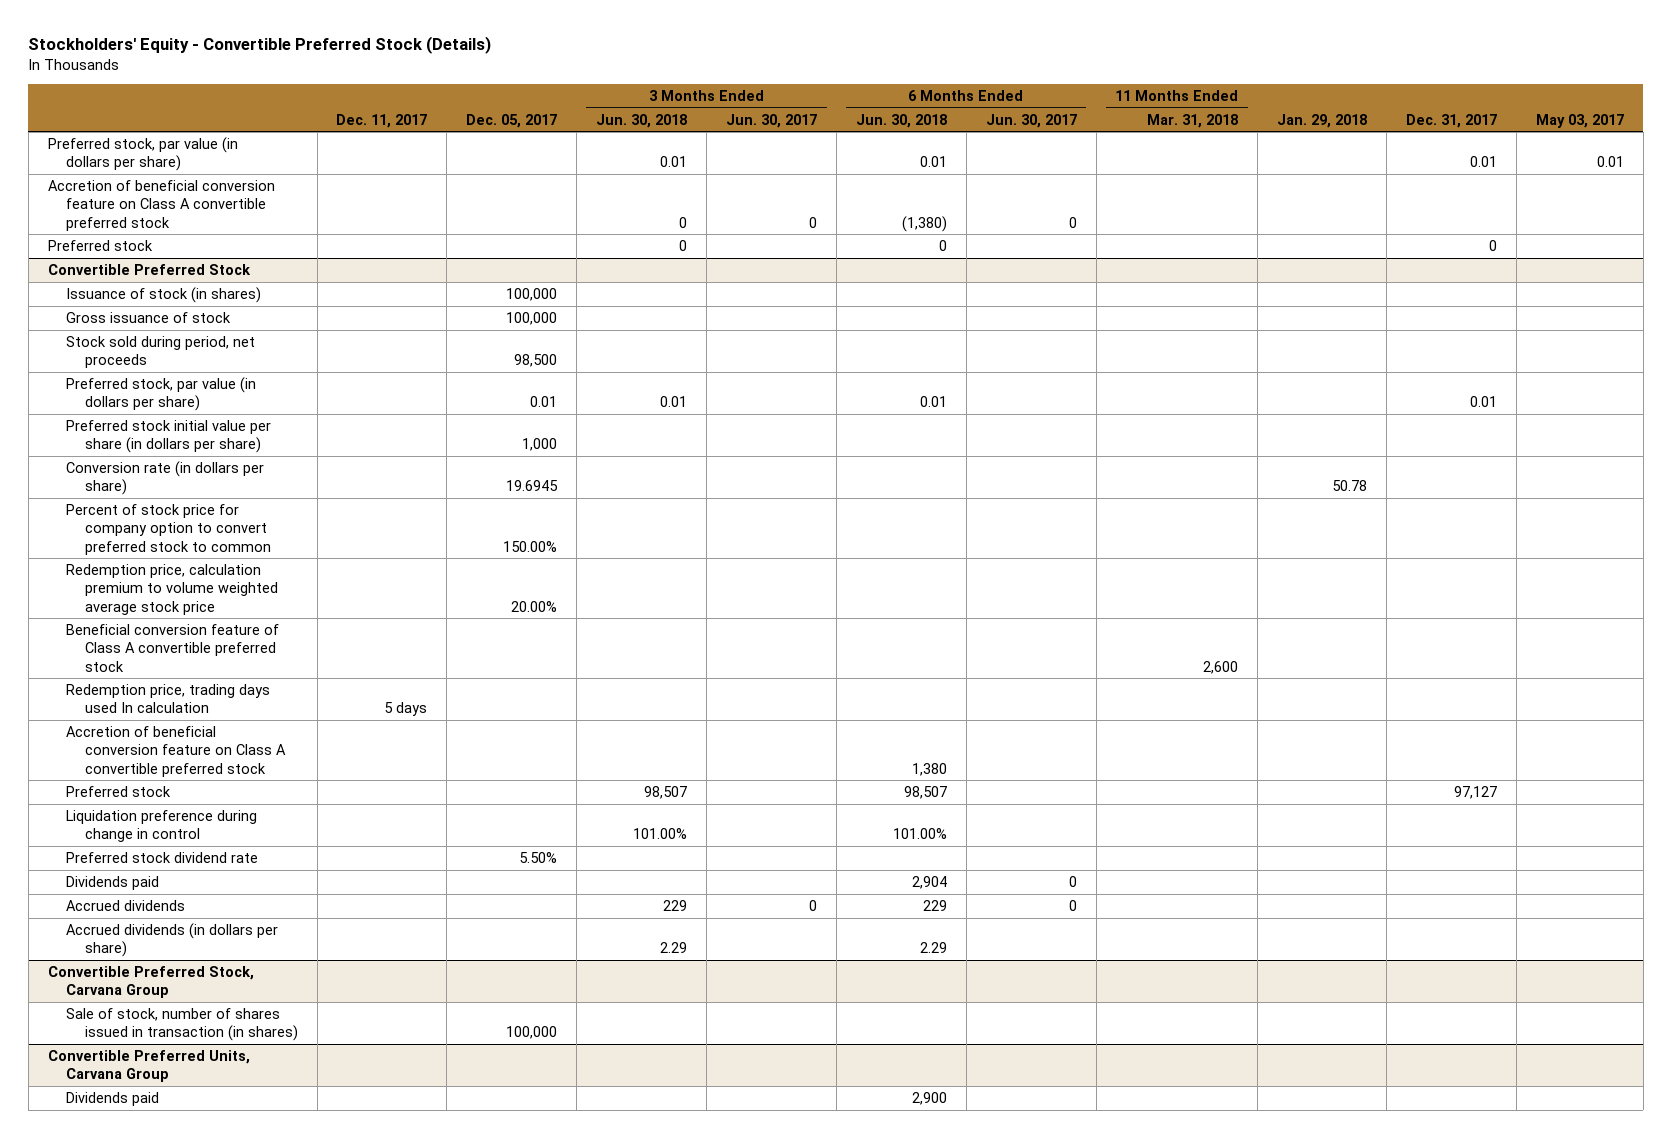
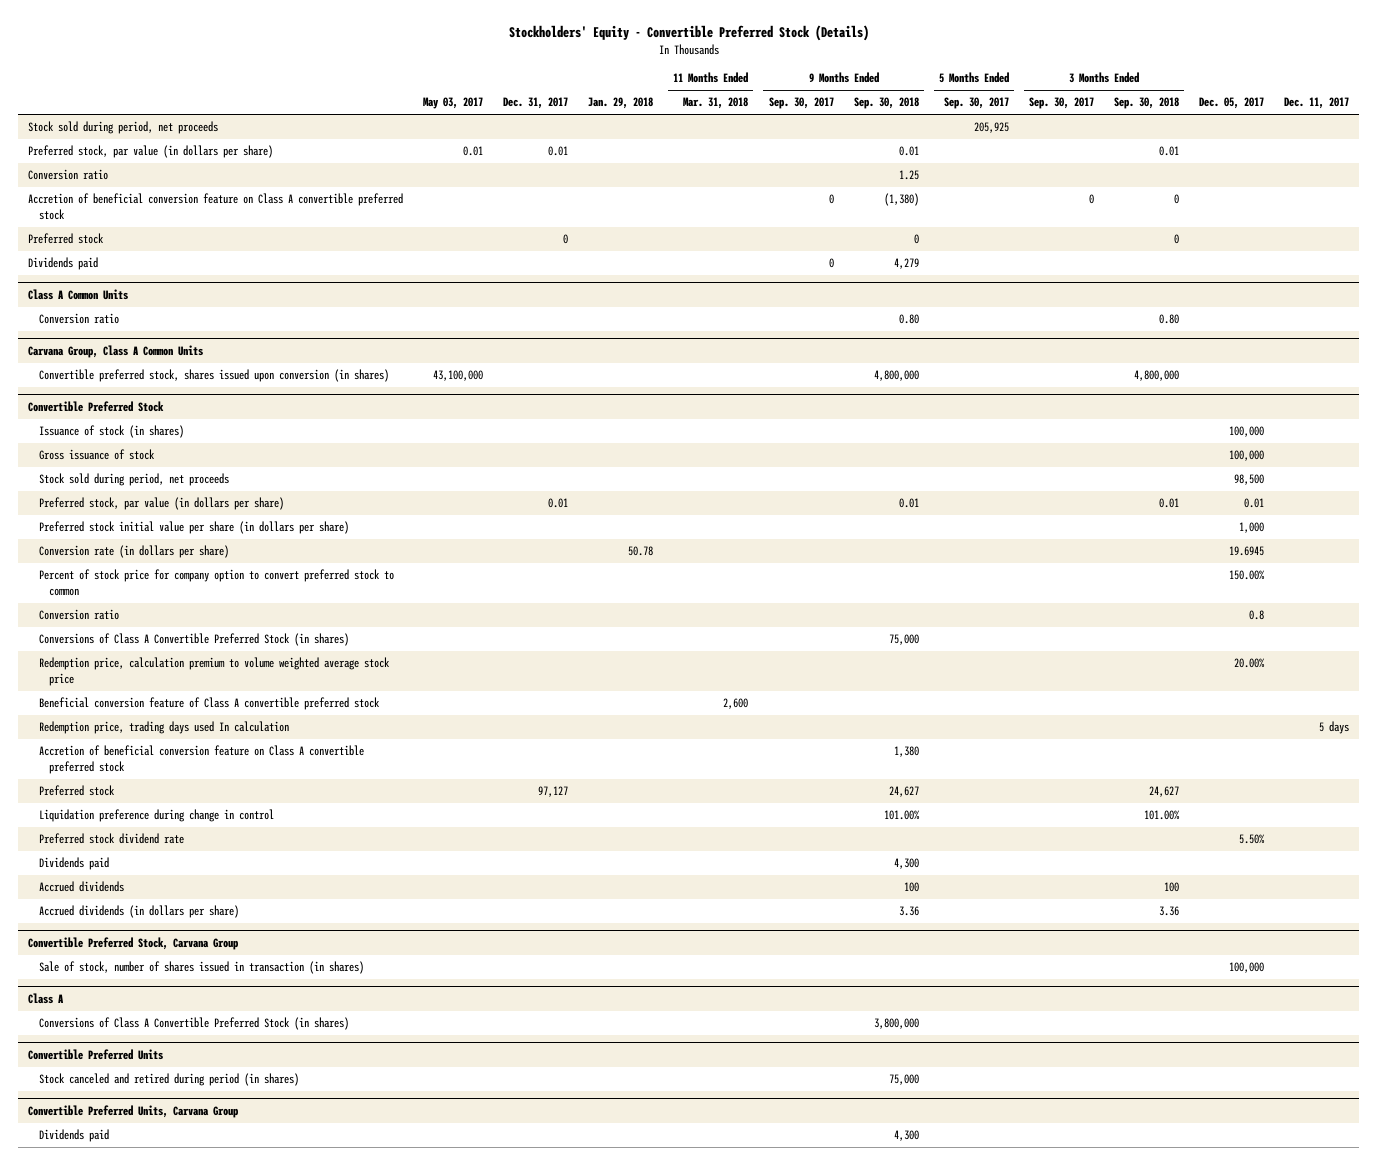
- | Dec. 11, 2017 | Dec. 05, 2017 | 3 Months Ended Jun. 30, 2018 | 3 Months Ended Jun. 30, 2017 | 6 Months Ended Jun. 30, 2018 | 6 Months Ended Jun. 30, 2017 | 11 Months Ended Mar. 31, 2018 | Jan. 29, 2018 | Dec. 31, 2017 | May 03, 2017
+ | May 03, 2017 | Dec. 31, 2017 | Jan. 29, 2018 | 11 Months Ended Mar. 31, 2018 | 9 Months Ended Sep. 30, 2017 | 9 Months Ended Sep. 30, 2018 | 5 Months Ended Sep. 30, 2017 | 3 Months Ended Sep. 30, 2017 | 3 Months Ended Sep. 30, 2018 | Dec. 05, 2017 | Dec. 11, 2017
+ Stock sold during period, net proceeds | | | | | | | 205,925 | | | |
+ Conversion ratio | | | | | | 1.25 | | | | |
+ Dividends paid | | | | | 0 | 4,279 | | | | |
+ Class A Common Units
+ Conversion ratio | | | | | | 0.80 | | | 0.80 | |
+ Carvana Group, Class A Common Units
+ Convertible preferred stock, shares issued upon conversion (in shares) | 43,100,000 | | | | | 4,800,000 | | | 4,800,000 | |
@ Convertible Preferred Stock
+ Conversion ratio | | | | | | | | | | 0.8 |
+ Conversions of Class A Convertible Preferred Stock (in shares) | | | | | | 75,000 | | | | |
+ Class A
+ Conversions of Class A Convertible Preferred Stock (in shares) | | | | | | 3,800,000 | | | | |
+ Convertible Preferred Units
+ Stock canceled and retired during period (in shares) | | | | | | 75,000 | | | | |

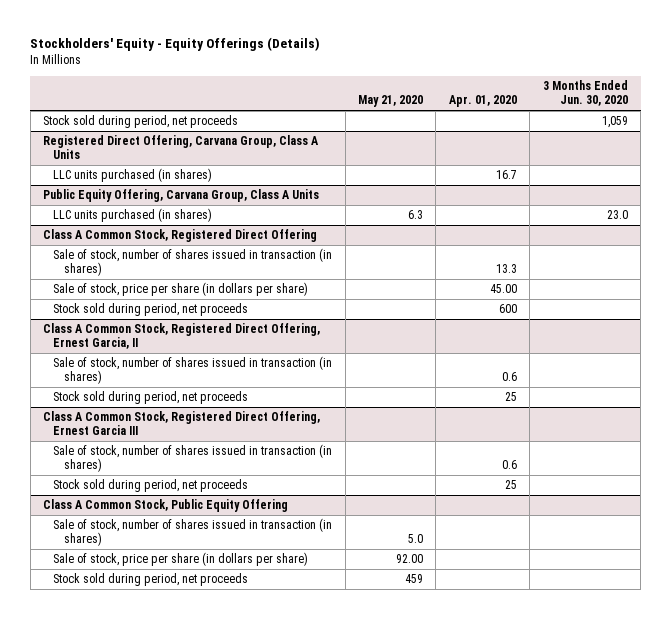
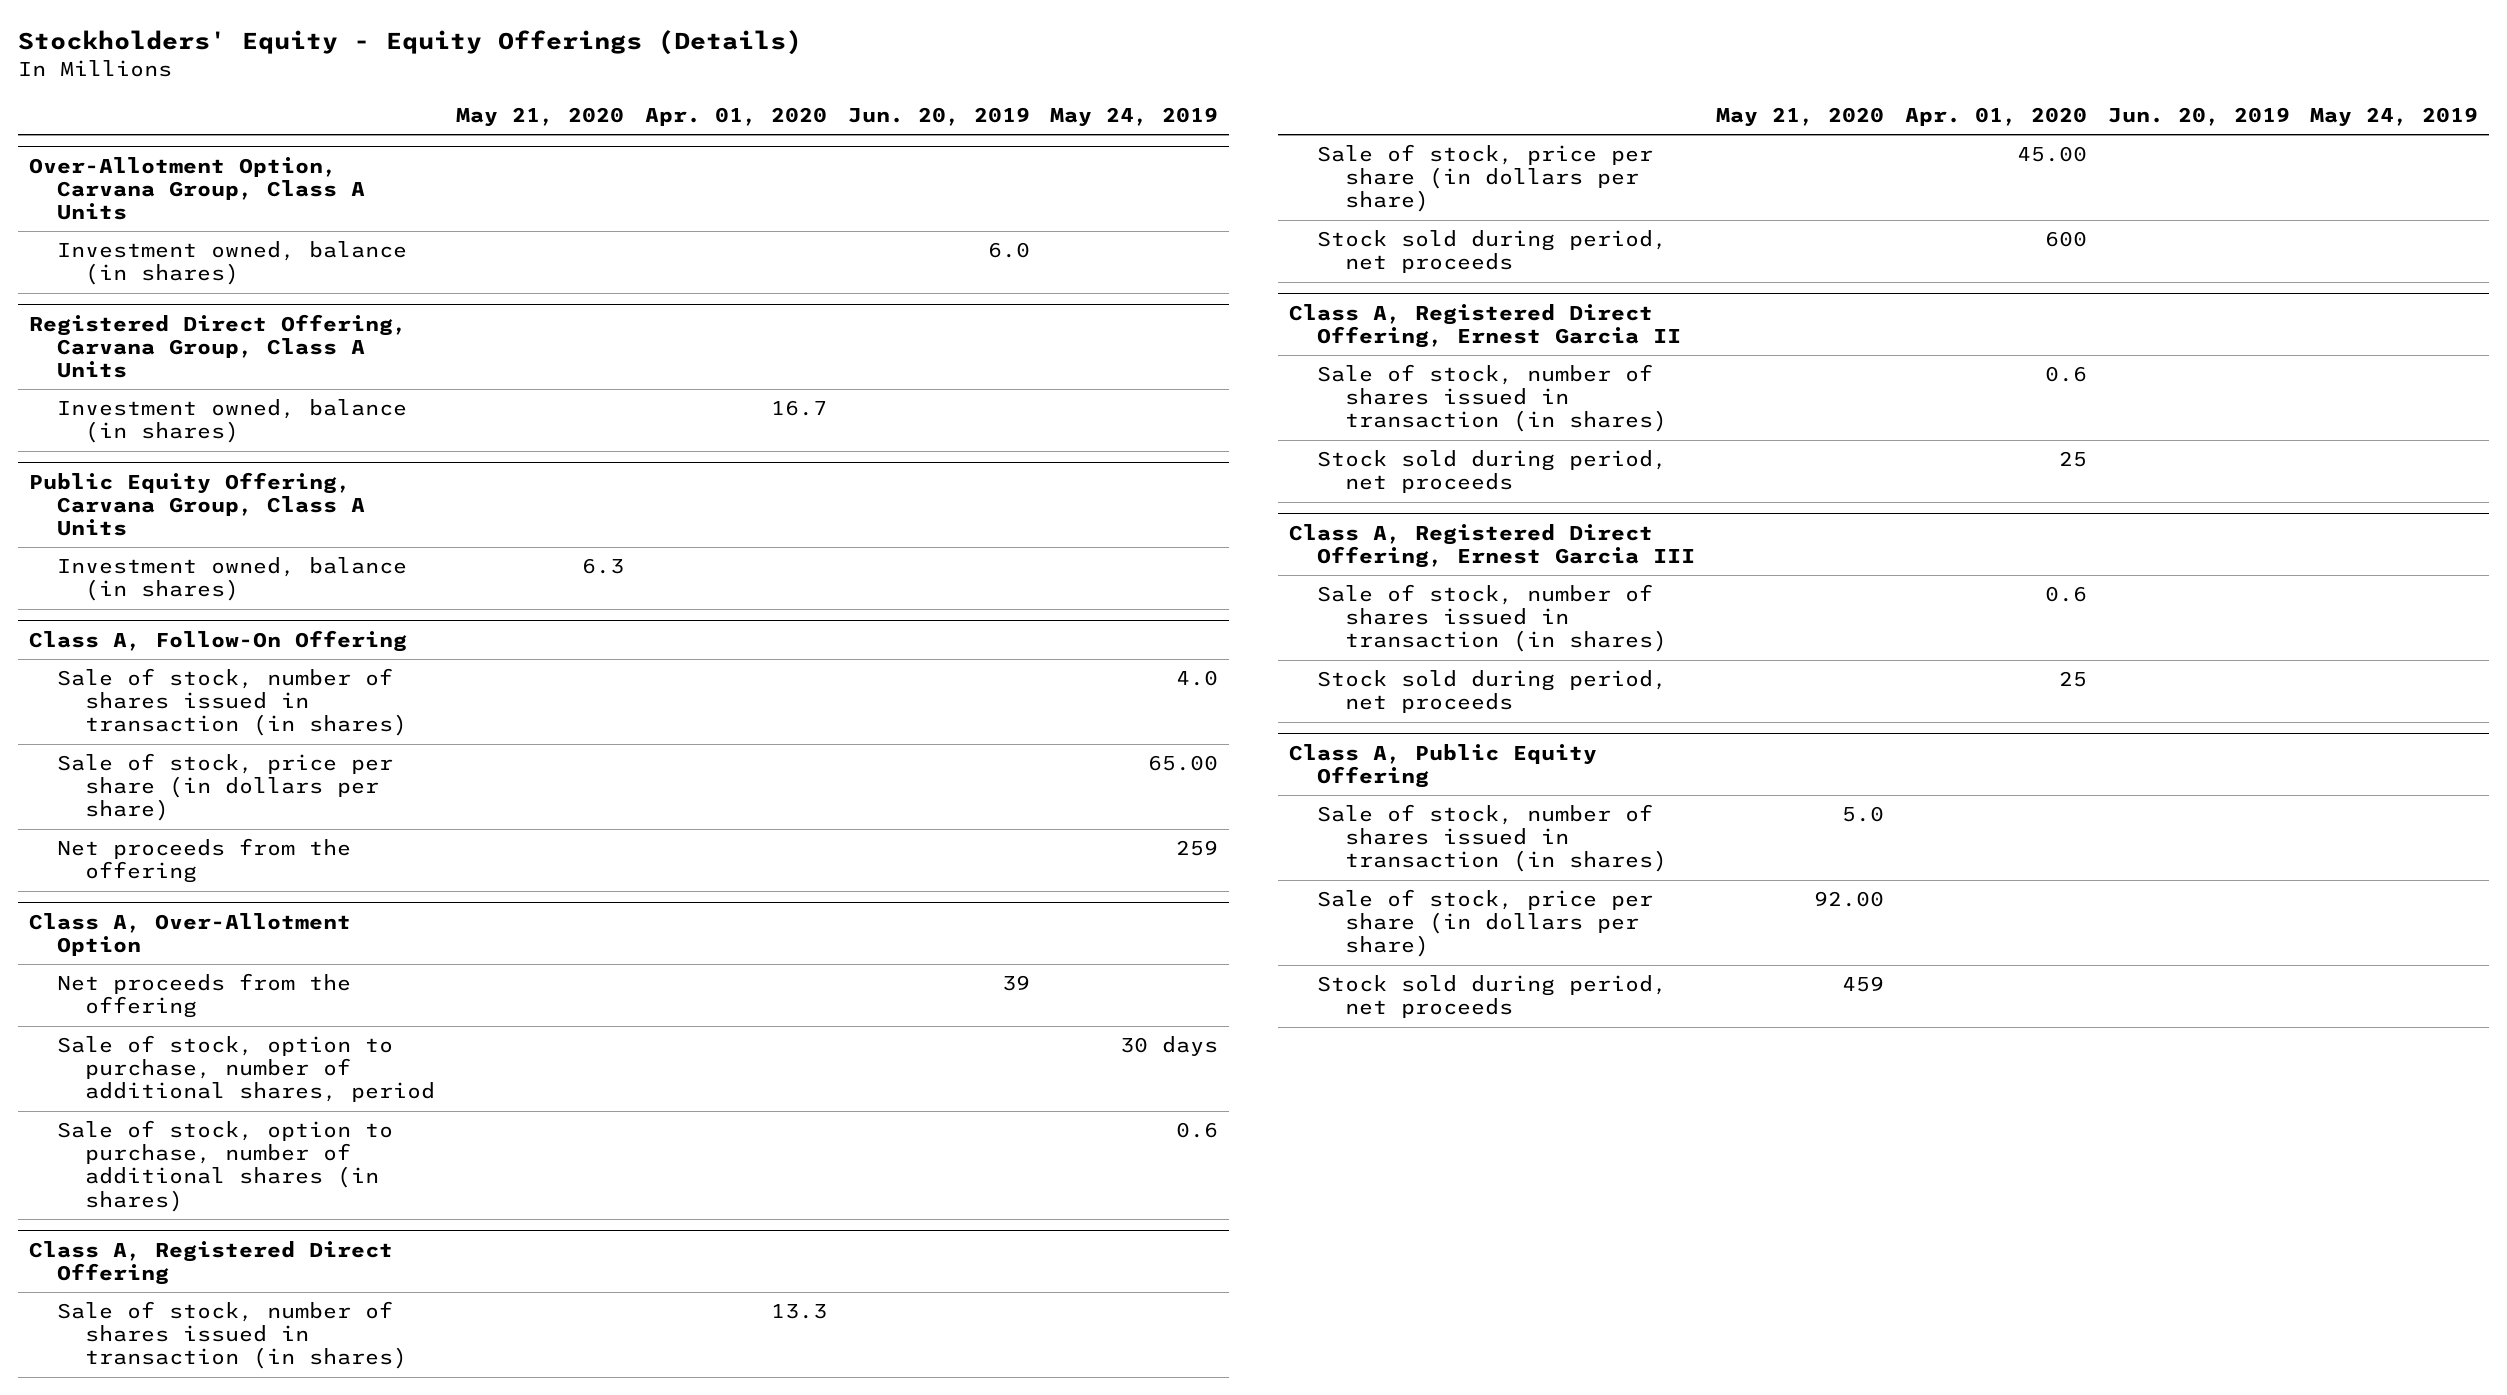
- | May 21, 2020 | Apr. 01, 2020 | 3 Months Ended Jun. 30, 2020
+ | May 21, 2020 | Apr. 01, 2020 | Jun. 20, 2019 | May 24, 2019
- Stock sold during period, net proceeds | | | 1,059
+ Over-Allotment Option, Carvana Group, Class A Units
+ Investment owned, balance (in shares) | | | 6.0 |
@ Registered Direct Offering, Carvana Group, Class A Units
- LLC units purchased (in shares) | | 16.7 |
+ Investment owned, balance (in shares) | | 16.7 | |
@ Public Equity Offering, Carvana Group, Class A Units
- LLC units purchased (in shares) | 6.3 | | 23.0
- Class A Common Stock, Registered Direct Offering
@ Public Equity Offering, Carvana Group, Class A Units
+ Investment owned, balance (in shares) | 6.3 | | |
+ Class A, Follow-On Offering
+ Sale of stock, number of shares issued in transaction (in shares) | | | | 4.0
+ Sale of stock, price per share (in dollars per share) | | | | 65.00
+ Net proceeds from the offering | | | | 259
+ Class A, Over-Allotment Option
+ Net proceeds from the offering | | | 39 |
+ Sale of stock, option to purchase, number of additional shares, period | | | | 30 days
+ Sale of stock, option to purchase, number of additional shares (in shares) | | | | 0.6
+ Class A, Registered Direct Offering
- Class A Common Stock, Registered Direct Offering, Ernest Garcia, II
+ Class A, Registered Direct Offering, Ernest Garcia II
- Class A Common Stock, Registered Direct Offering, Ernest Garcia III
+ Class A, Registered Direct Offering, Ernest Garcia III
- Class A Common Stock, Public Equity Offering
+ Class A, Public Equity Offering

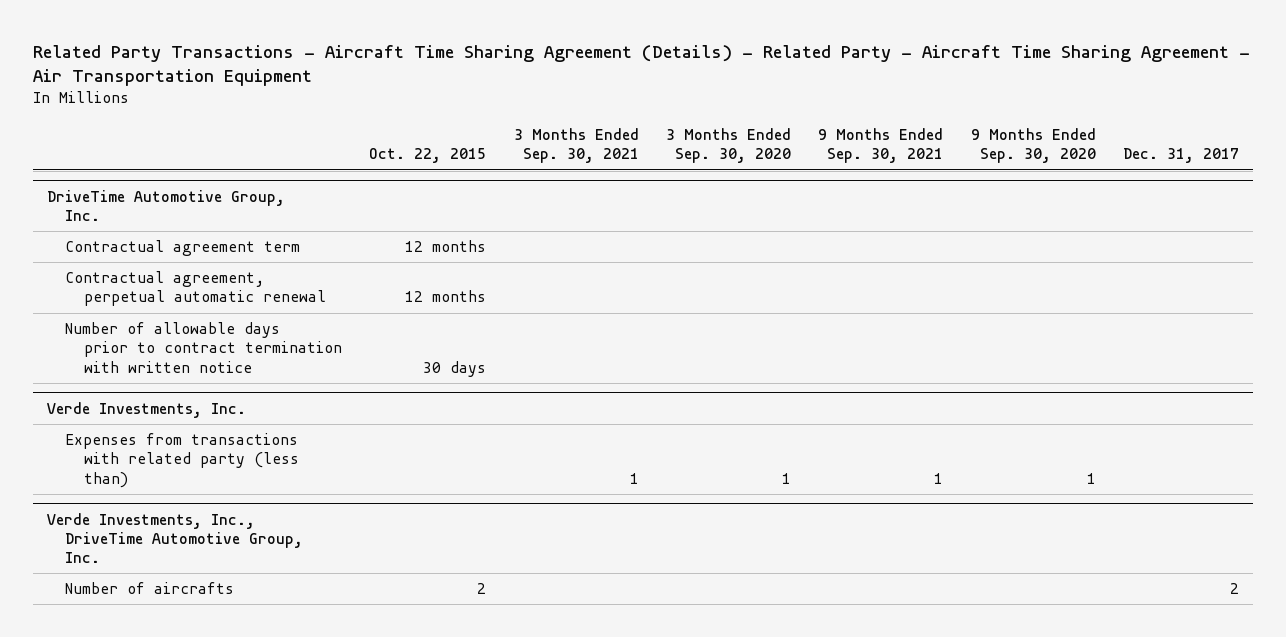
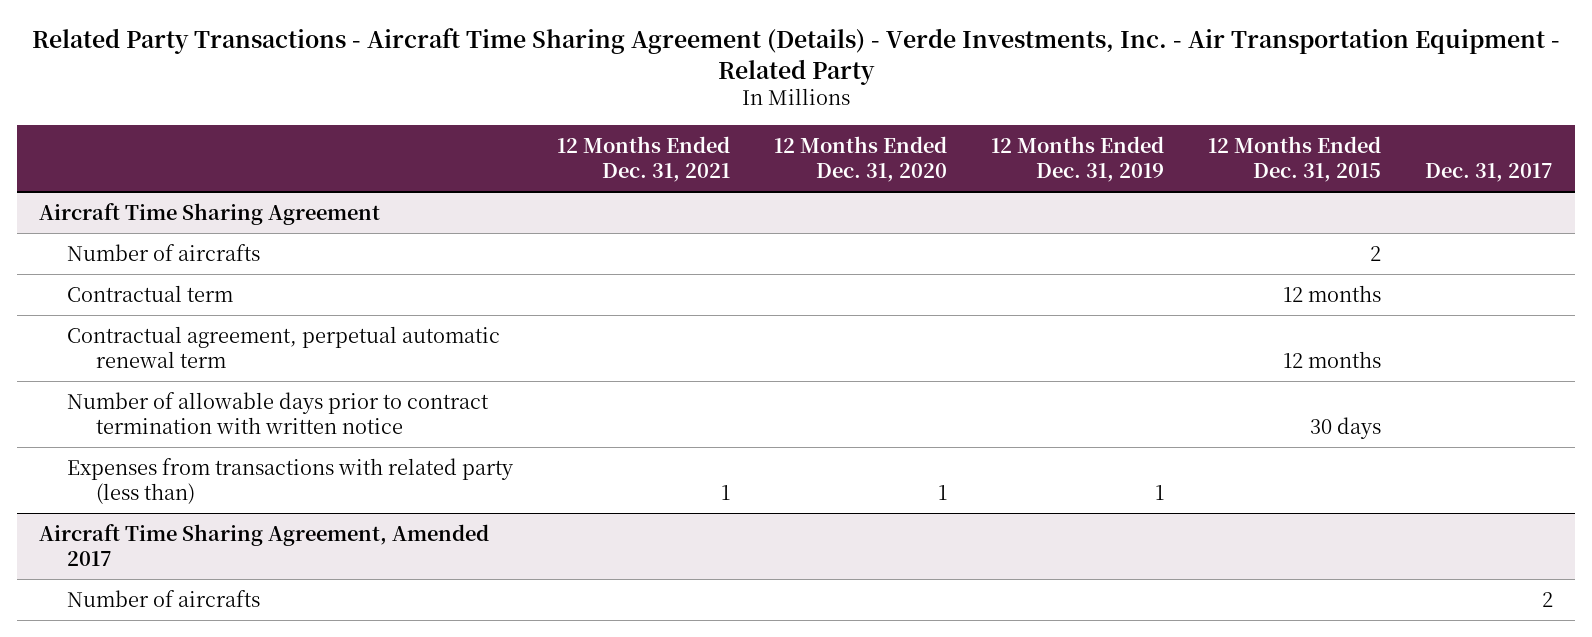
- Related Party Transactions - Aircraft Time Sharing Agreement (Details) - Related Party - Aircraft Time Sharing Agreement - Air Transportation Equipment
+ Related Party Transactions - Aircraft Time Sharing Agreement (Details) - Verde Investments, Inc. - Air Transportation Equipment - Related Party
- | Oct. 22, 2015 | 3 Months Ended Sep. 30, 2021 | 3 Months Ended Sep. 30, 2020 | 9 Months Ended Sep. 30, 2021 | 9 Months Ended Sep. 30, 2020 | Dec. 31, 2017
+ | 12 Months Ended Dec. 31, 2021 | 12 Months Ended Dec. 31, 2020 | 12 Months Ended Dec. 31, 2019 | 12 Months Ended Dec. 31, 2015 | Dec. 31, 2017
- DriveTime Automotive Group, Inc.
- Contractual agreement term | 12 months | | | | |
- Contractual agreement, perpetual automatic renewal | 12 months | | | | |
- Number of allowable days prior to contract termination with written notice | 30 days | | | | |
- Verde Investments, Inc.
- Expenses from transactions with related party (less than) | | 1 | 1 | 1 | 1 |
- Verde Investments, Inc., DriveTime Automotive Group, Inc.
+ Aircraft Time Sharing Agreement
+ Number of aircrafts | | | | 2 |
+ Contractual term | | | | 12 months |
+ Contractual agreement, perpetual automatic renewal term | | | | 12 months |
+ Number of allowable days prior to contract termination with written notice | | | | 30 days |
+ Expenses from transactions with related party (less than) | 1 | 1 | 1 | |
+ Aircraft Time Sharing Agreement, Amended 2017

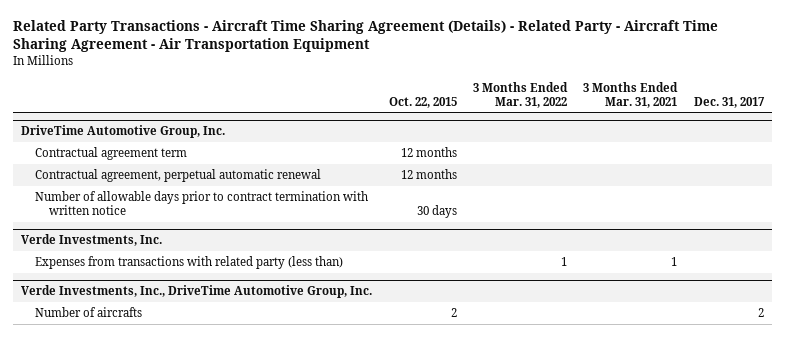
- Related Party Transactions - Aircraft Time Sharing Agreement (Details) - Verde Investments, Inc. - Air Transportation Equipment - Related Party
+ Related Party Transactions - Aircraft Time Sharing Agreement (Details) - Related Party - Aircraft Time Sharing Agreement - Air Transportation Equipment
- | 12 Months Ended Dec. 31, 2021 | 12 Months Ended Dec. 31, 2020 | 12 Months Ended Dec. 31, 2019 | 12 Months Ended Dec. 31, 2015 | Dec. 31, 2017
+ | Oct. 22, 2015 | 3 Months Ended Mar. 31, 2022 | 3 Months Ended Mar. 31, 2021 | Dec. 31, 2017
- Aircraft Time Sharing Agreement
- Number of aircrafts | | | | 2 |
- Contractual term | | | | 12 months |
- Contractual agreement, perpetual automatic renewal term | | | | 12 months |
- Number of allowable days prior to contract termination with written notice | | | | 30 days |
- Expenses from transactions with related party (less than) | 1 | 1 | 1 | |
- Aircraft Time Sharing Agreement, Amended 2017
+ DriveTime Automotive Group, Inc.
+ Contractual agreement term | 12 months | | |
+ Contractual agreement, perpetual automatic renewal | 12 months | | |
+ Number of allowable days prior to contract termination with written notice | 30 days | | |
+ Verde Investments, Inc.
+ Expenses from transactions with related party (less than) | | 1 | 1 |
+ Verde Investments, Inc., DriveTime Automotive Group, Inc.

